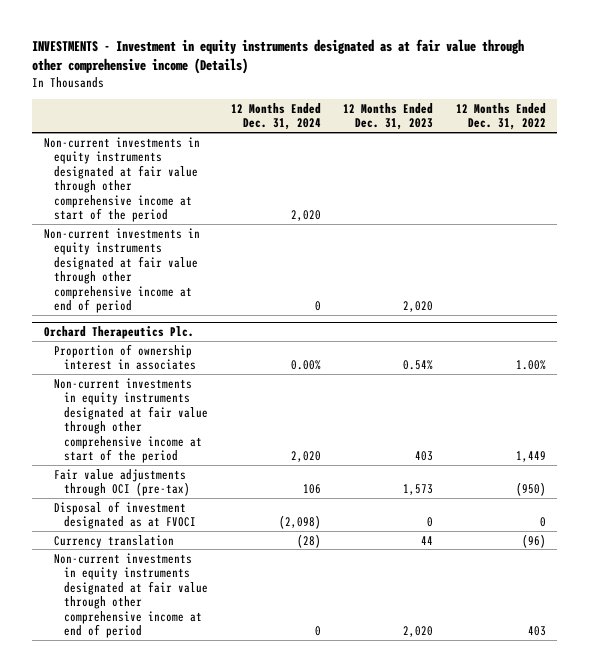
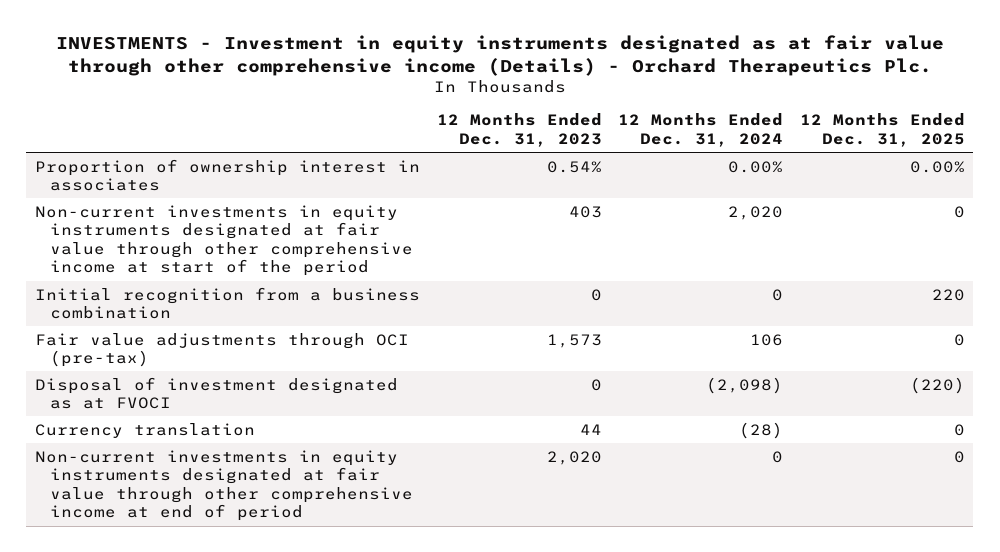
- INVESTMENTS - Investment in equity instruments designated as at fair value through other comprehensive income (Details)
+ INVESTMENTS - Investment in equity instruments designated as at fair value through other comprehensive income (Details) - Orchard Therapeutics Plc.
- | 12 Months Ended Dec. 31, 2024 | 12 Months Ended Dec. 31, 2023 | 12 Months Ended Dec. 31, 2022
+ | 12 Months Ended Dec. 31, 2023 | 12 Months Ended Dec. 31, 2024 | 12 Months Ended Dec. 31, 2025
- Non-current investments in equity instruments designated at fair value through other comprehensive income at start of the period | 2,020 | |
- Non-current investments in equity instruments designated at fair value through other comprehensive income at end of period | 0 | 2,020 |
- Orchard Therapeutics Plc.
+ Initial recognition from a business combination | 0 | 0 | 220

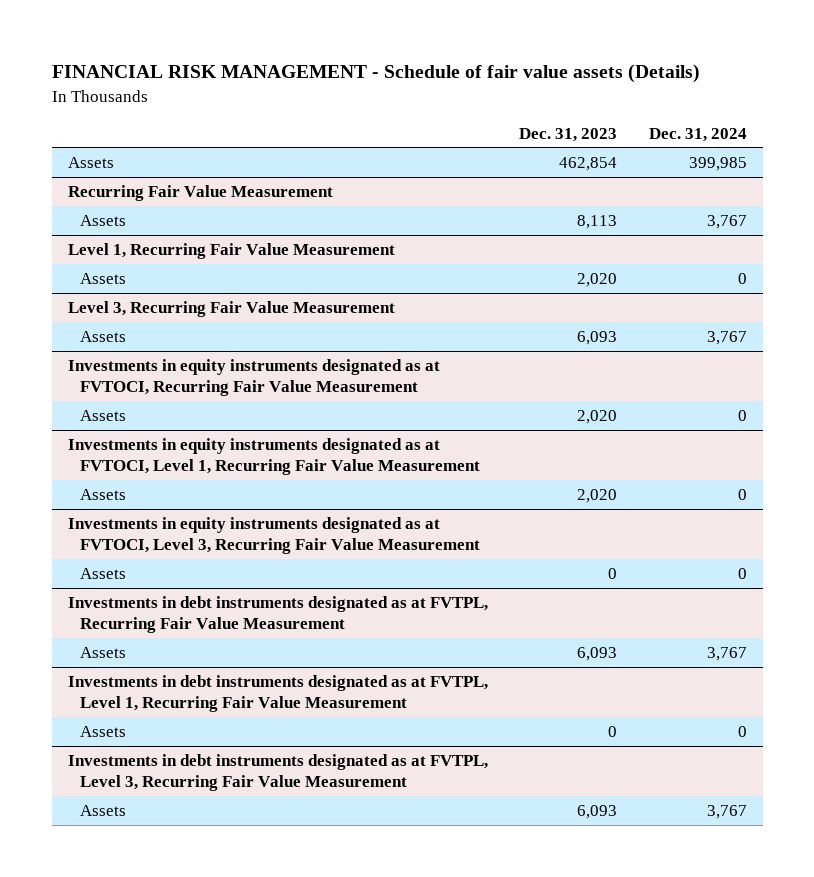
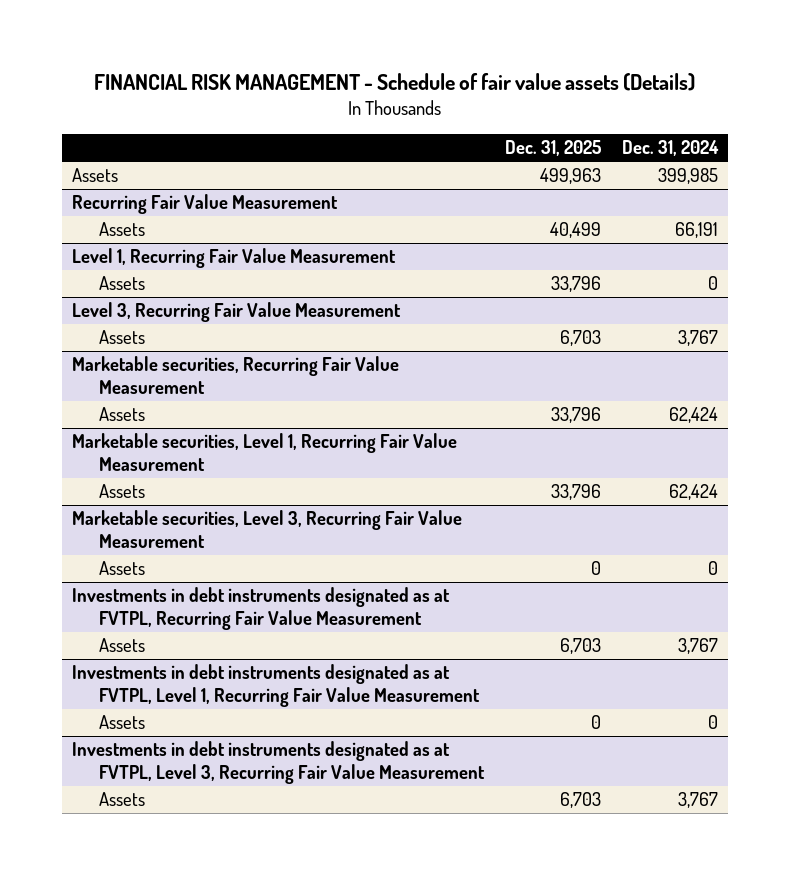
- | Dec. 31, 2023 | Dec. 31, 2024
+ | Dec. 31, 2025 | Dec. 31, 2024
@ Recurring Fair Value Measurement
- Assets | 8,113 | 3,767
+ Assets | 40,499 | 66,191
- Investments in equity instruments designated as at FVTOCI, Recurring Fair Value Measurement
- Assets | 2,020 | 0
- Investments in equity instruments designated as at FVTOCI, Level 1, Recurring Fair Value Measurement
- Assets | 2,020 | 0
- Investments in equity instruments designated as at FVTOCI, Level 3, Recurring Fair Value Measurement
+ Marketable securities, Recurring Fair Value Measurement
+ Assets | 33,796 | 62,424
+ Marketable securities, Level 1, Recurring Fair Value Measurement
+ Assets | 33,796 | 62,424
+ Marketable securities, Level 3, Recurring Fair Value Measurement

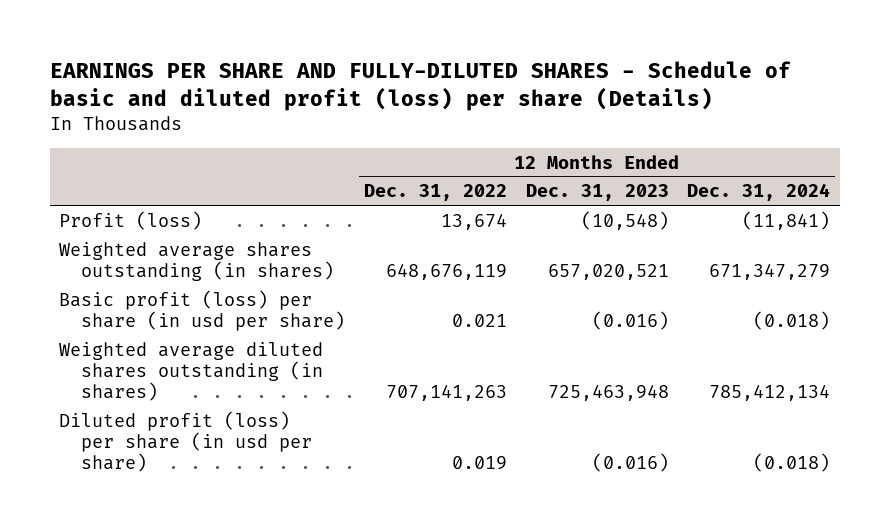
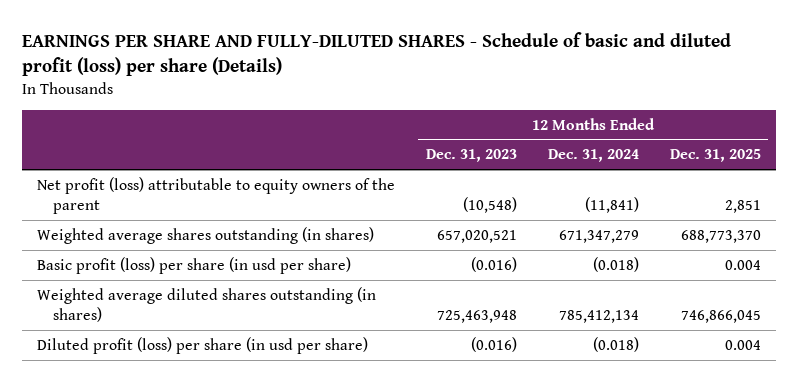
- | 12 Months Ended Dec. 31, 2022 | 12 Months Ended Dec. 31, 2023 | 12 Months Ended Dec. 31, 2024
+ | 12 Months Ended Dec. 31, 2023 | 12 Months Ended Dec. 31, 2024 | 12 Months Ended Dec. 31, 2025
- Profit (loss) | 13,674 | (10,548) | (11,841)
+ Net profit (loss) attributable to equity owners of the parent | (10,548) | (11,841) | 2,851

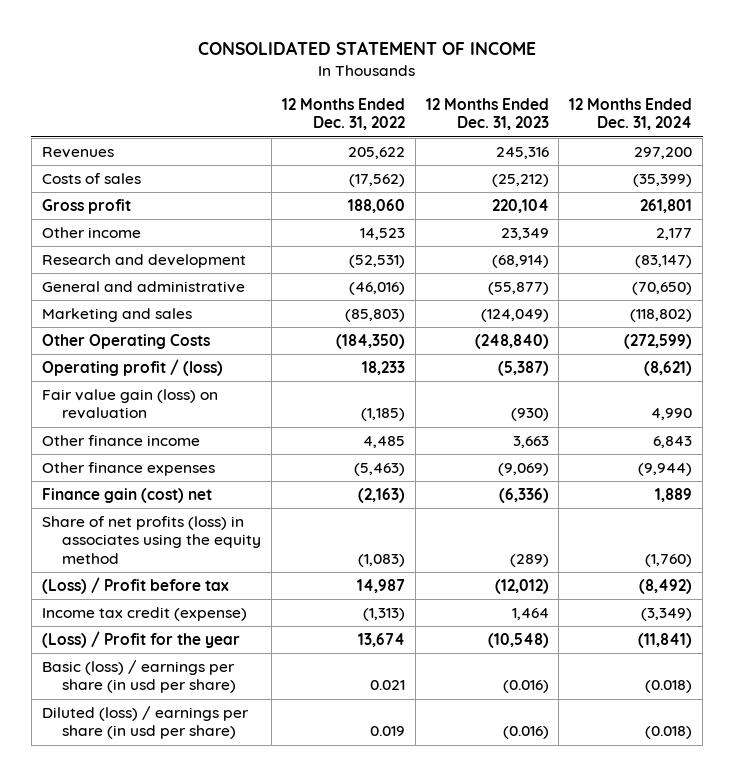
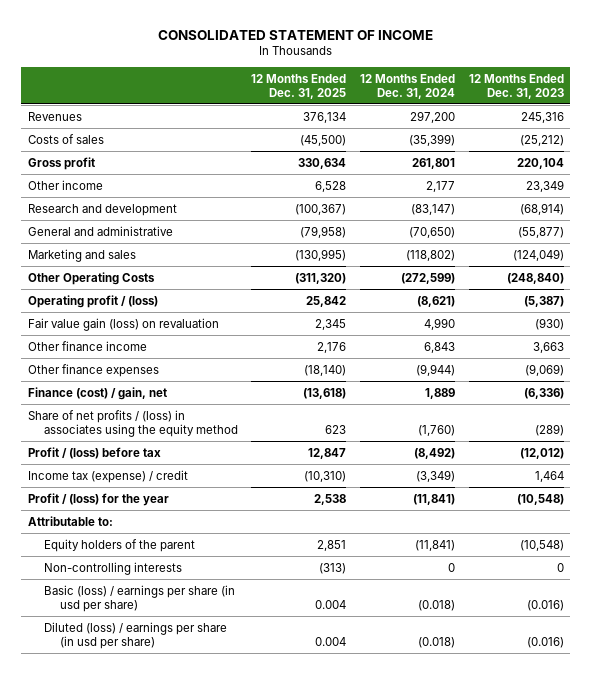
- | 12 Months Ended Dec. 31, 2022 | 12 Months Ended Dec. 31, 2023 | 12 Months Ended Dec. 31, 2024
+ | 12 Months Ended Dec. 31, 2025 | 12 Months Ended Dec. 31, 2024 | 12 Months Ended Dec. 31, 2023
- Finance gain (cost) net | (2,163) | (6,336) | 1,889
- Share of net profits (loss) in associates using the equity method | (1,083) | (289) | (1,760)
- (Loss) / Profit before tax | 14,987 | (12,012) | (8,492)
- Income tax credit (expense) | (1,313) | 1,464 | (3,349)
- (Loss) / Profit for the year | 13,674 | (10,548) | (11,841)
+ Finance (cost) / gain, net | (13,618) | 1,889 | (6,336)
+ Share of net profits / (loss) in associates using the equity method | 623 | (1,760) | (289)
+ Profit / (loss) before tax | 12,847 | (8,492) | (12,012)
+ Income tax (expense) / credit | (10,310) | (3,349) | 1,464
+ Profit / (loss) for the year | 2,538 | (11,841) | (10,548)
+ Attributable to:
+ Equity holders of the parent | 2,851 | (11,841) | (10,548)
+ Non-controlling interests | (313) | 0 | 0

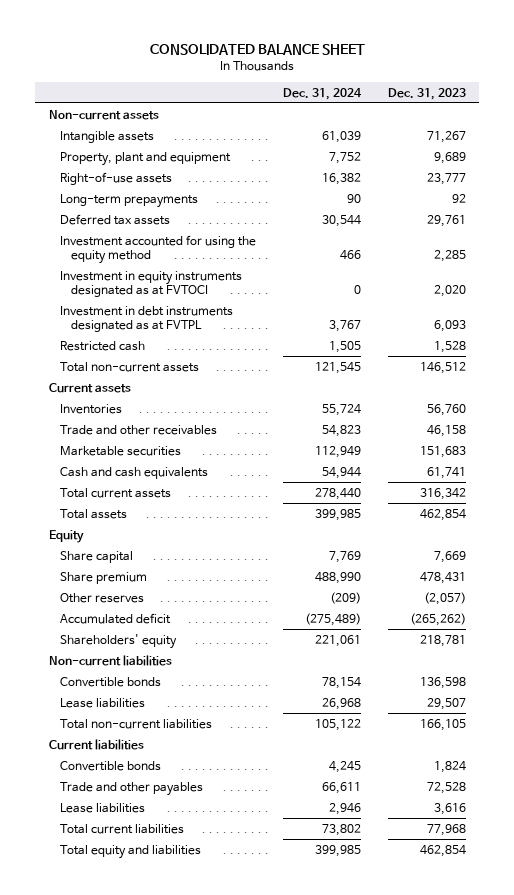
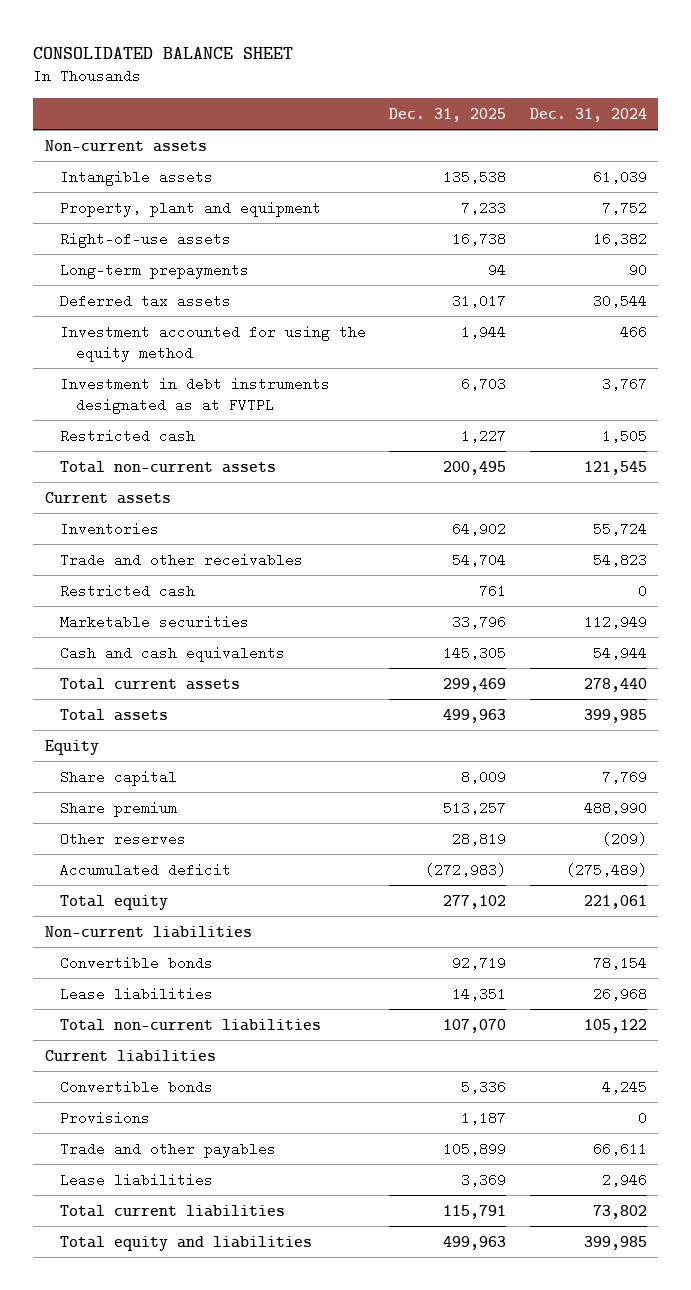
- | Dec. 31, 2024 | Dec. 31, 2023
+ | Dec. 31, 2025 | Dec. 31, 2024
- Investment in equity instruments designated as at FVTOCI | 0 | 2,020
+ Restricted cash | 761 | 0
- Shareholders' equity | 221,061 | 218,781
+ Total equity | 277,102 | 221,061
+ Provisions | 1,187 | 0

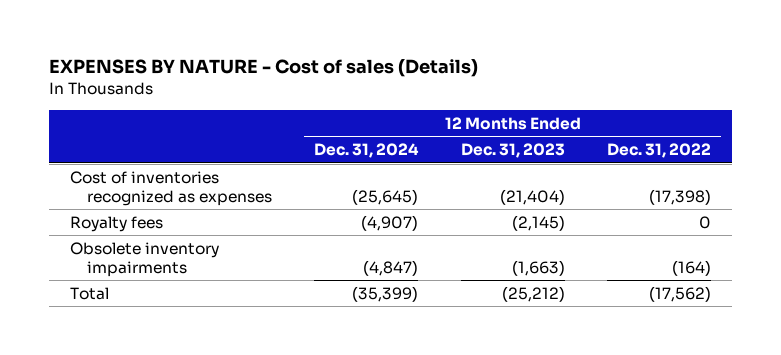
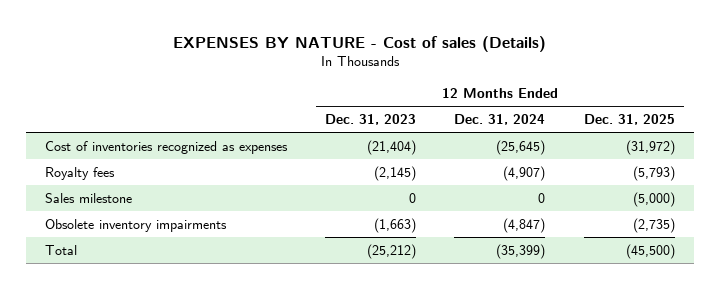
- | 12 Months Ended Dec. 31, 2024 | 12 Months Ended Dec. 31, 2023 | 12 Months Ended Dec. 31, 2022
+ | 12 Months Ended Dec. 31, 2023 | 12 Months Ended Dec. 31, 2024 | 12 Months Ended Dec. 31, 2025
+ Sales milestone | 0 | 0 | (5,000)

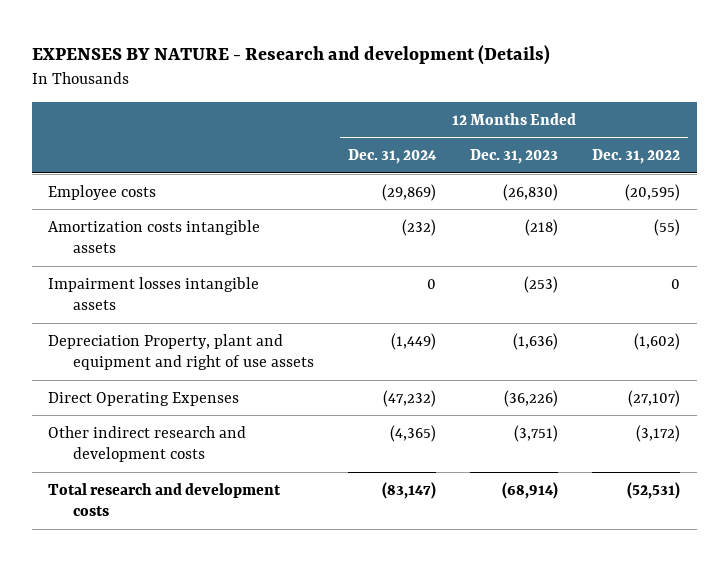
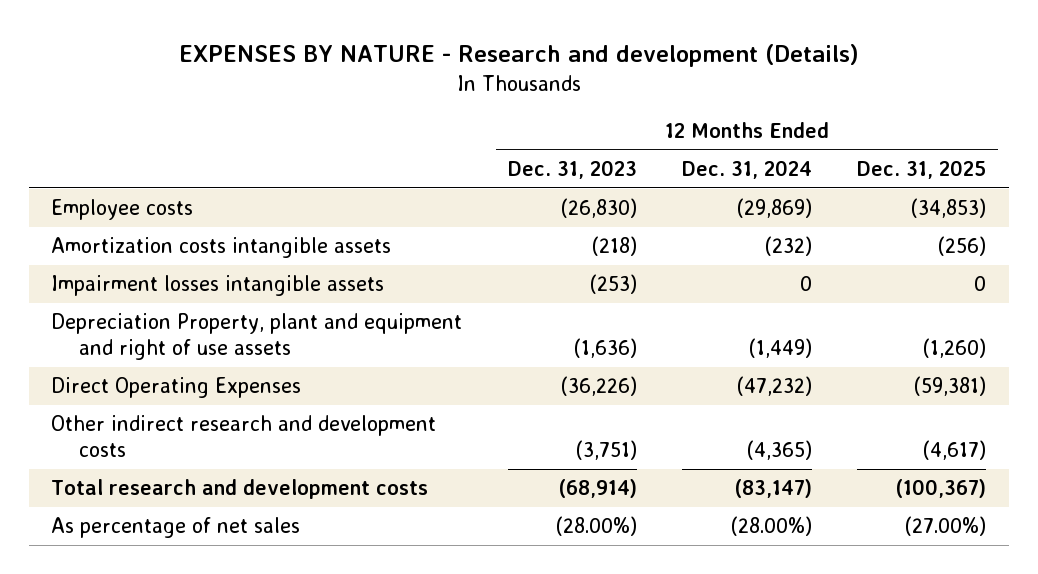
- | 12 Months Ended Dec. 31, 2024 | 12 Months Ended Dec. 31, 2023 | 12 Months Ended Dec. 31, 2022
+ | 12 Months Ended Dec. 31, 2023 | 12 Months Ended Dec. 31, 2024 | 12 Months Ended Dec. 31, 2025
+ As percentage of net sales | (28.00%) | (28.00%) | (27.00%)

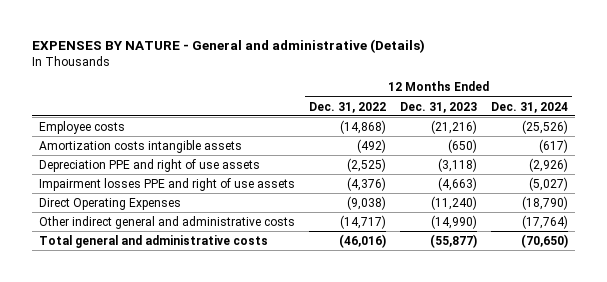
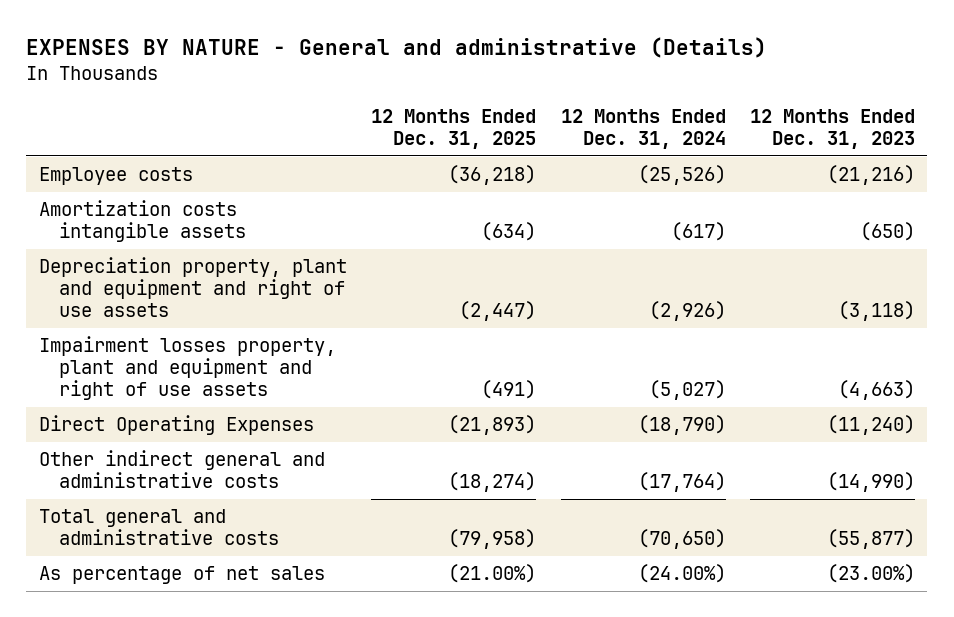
- | 12 Months Ended Dec. 31, 2022 | 12 Months Ended Dec. 31, 2023 | 12 Months Ended Dec. 31, 2024
+ | 12 Months Ended Dec. 31, 2025 | 12 Months Ended Dec. 31, 2024 | 12 Months Ended Dec. 31, 2023
- Depreciation PPE and right of use assets | (2,525) | (3,118) | (2,926)
- Impairment losses PPE and right of use assets | (4,376) | (4,663) | (5,027)
+ Depreciation property, plant and equipment and right of use assets | (2,447) | (2,926) | (3,118)
+ Impairment losses property, plant and equipment and right of use assets | (491) | (5,027) | (4,663)
+ As percentage of net sales | (21.00%) | (24.00%) | (23.00%)

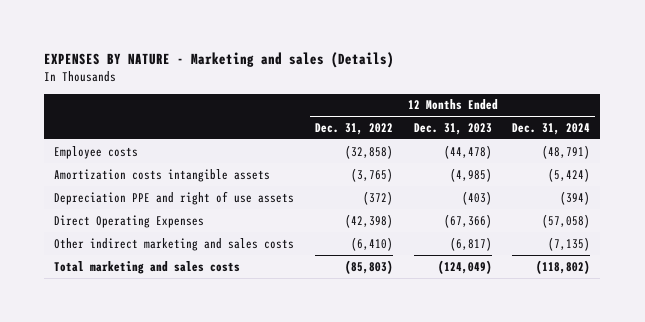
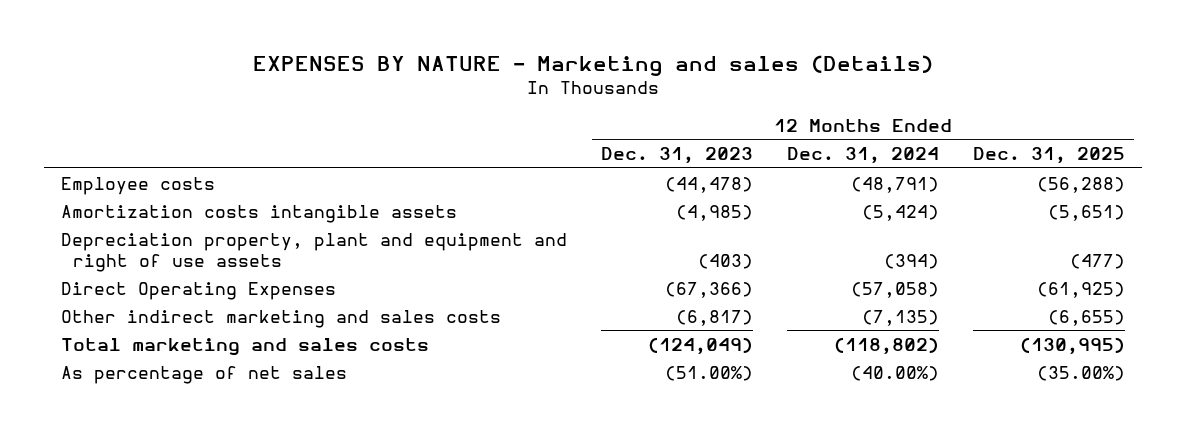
- | 12 Months Ended Dec. 31, 2022 | 12 Months Ended Dec. 31, 2023 | 12 Months Ended Dec. 31, 2024
+ | 12 Months Ended Dec. 31, 2023 | 12 Months Ended Dec. 31, 2024 | 12 Months Ended Dec. 31, 2025
- Depreciation PPE and right of use assets | (372) | (403) | (394)
+ Depreciation property, plant and equipment and right of use assets | (403) | (394) | (477)
+ As percentage of net sales | (51.00%) | (40.00%) | (35.00%)

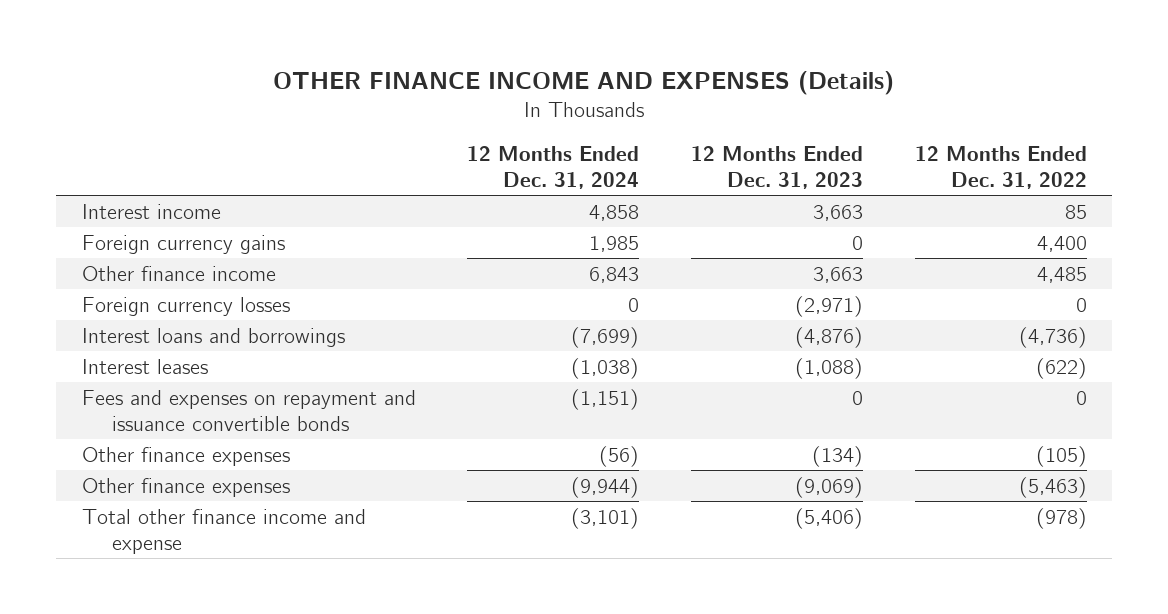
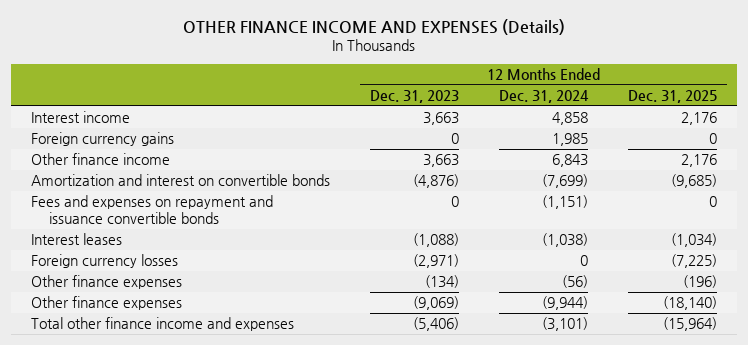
- | 12 Months Ended Dec. 31, 2024 | 12 Months Ended Dec. 31, 2023 | 12 Months Ended Dec. 31, 2022
+ | 12 Months Ended Dec. 31, 2023 | 12 Months Ended Dec. 31, 2024 | 12 Months Ended Dec. 31, 2025
- Interest loans and borrowings | (7,699) | (4,876) | (4,736)
+ Amortization and interest on convertible bonds | (4,876) | (7,699) | (9,685)
moved down: Interest leases | (1,088) | (1,038) | (1,034)
moved down: Foreign currency losses | (2,971) | 0 | (7,225)
- Total other finance income and expense | (3,101) | (5,406) | (978)
+ Total other finance income and expenses | (5,406) | (3,101) | (15,964)

